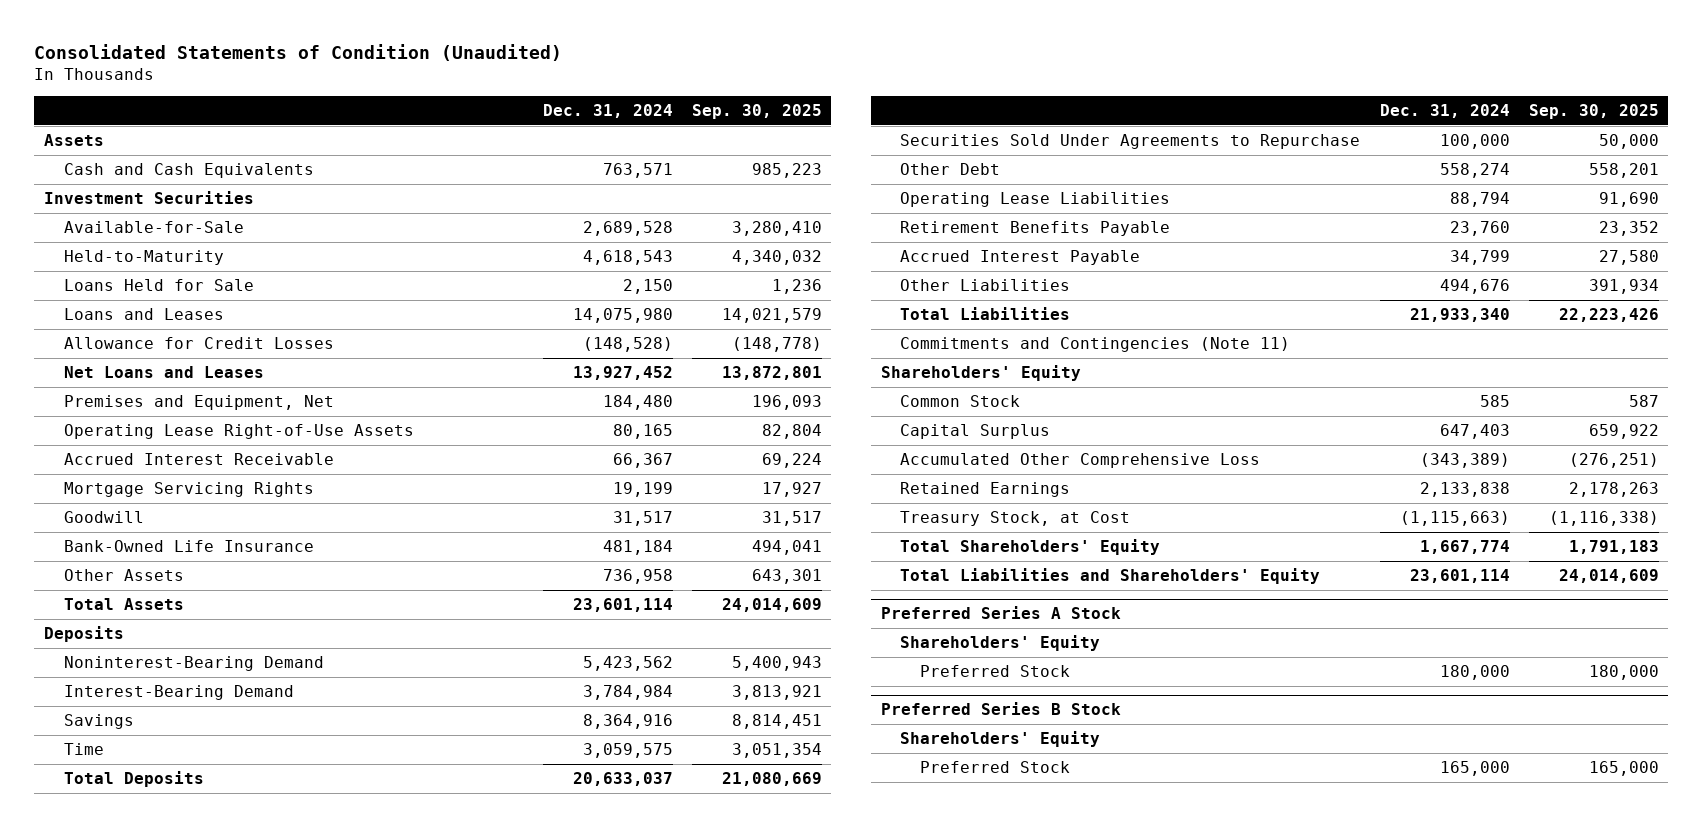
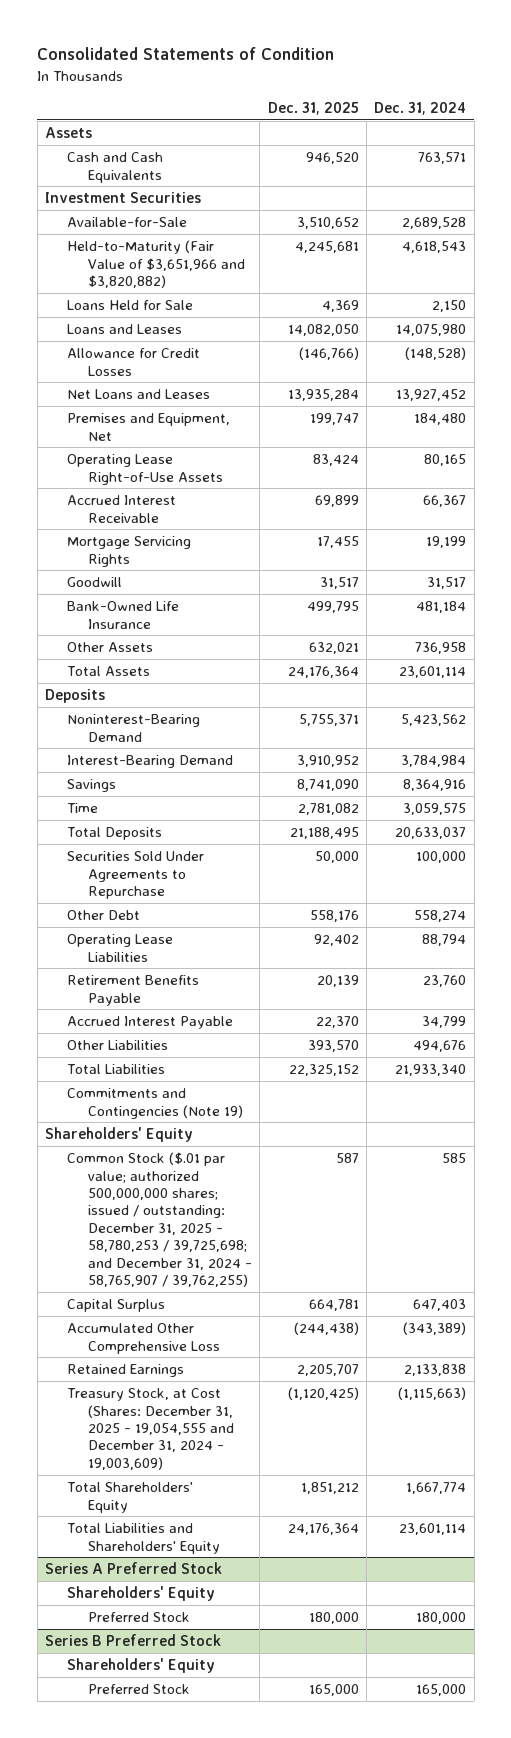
- Consolidated Statements of Condition (Unaudited)
+ Consolidated Statements of Condition
- | Dec. 31, 2024 | Sep. 30, 2025
+ | Dec. 31, 2025 | Dec. 31, 2024
- Held-to-Maturity | 4,618,543 | 4,340,032
+ Held-to-Maturity (Fair Value of $3,651,966 and $3,820,882) | 4,245,681 | 4,618,543
- Commitments and Contingencies (Note 11)
+ Commitments and Contingencies (Note 19)
- Common Stock | 585 | 587
+ Common Stock ($.01 par value; authorized 500,000,000 shares; issued / outstanding: December 31, 2025 - 58,780,253 / 39,725,698; and December 31, 2024 - 58,765,907 / 39,762,255) | 587 | 585
- Treasury Stock, at Cost | (1,115,663) | (1,116,338)
+ Treasury Stock, at Cost (Shares: December 31, 2025 - 19,054,555 and December 31, 2024 - 19,003,609) | (1,120,425) | (1,115,663)
- Preferred Series A Stock
+ Series A Preferred Stock
- Preferred Series B Stock
+ Series B Preferred Stock

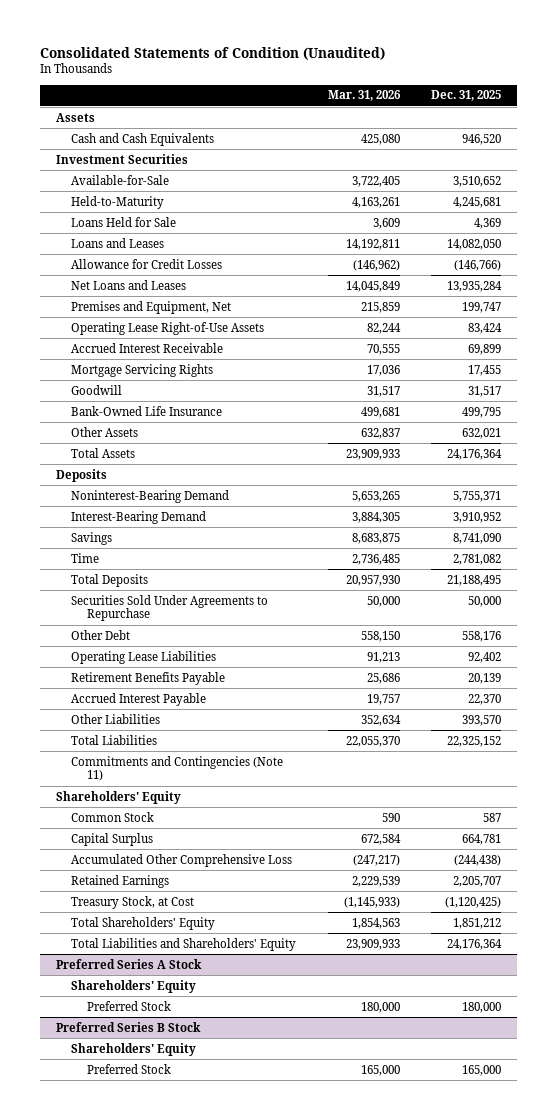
- Consolidated Statements of Condition
+ Consolidated Statements of Condition (Unaudited)
- | Dec. 31, 2025 | Dec. 31, 2024
+ | Mar. 31, 2026 | Dec. 31, 2025
- Held-to-Maturity (Fair Value of $3,651,966 and $3,820,882) | 4,245,681 | 4,618,543
+ Held-to-Maturity | 4,163,261 | 4,245,681
- Commitments and Contingencies (Note 19)
+ Commitments and Contingencies (Note 11)
- Common Stock ($.01 par value; authorized 500,000,000 shares; issued / outstanding: December 31, 2025 - 58,780,253 / 39,725,698; and December 31, 2024 - 58,765,907 / 39,762,255) | 587 | 585
+ Common Stock | 590 | 587
- Treasury Stock, at Cost (Shares: December 31, 2025 - 19,054,555 and December 31, 2024 - 19,003,609) | (1,120,425) | (1,115,663)
+ Treasury Stock, at Cost | (1,145,933) | (1,120,425)
- Series A Preferred Stock
+ Preferred Series A Stock
- Series B Preferred Stock
+ Preferred Series B Stock

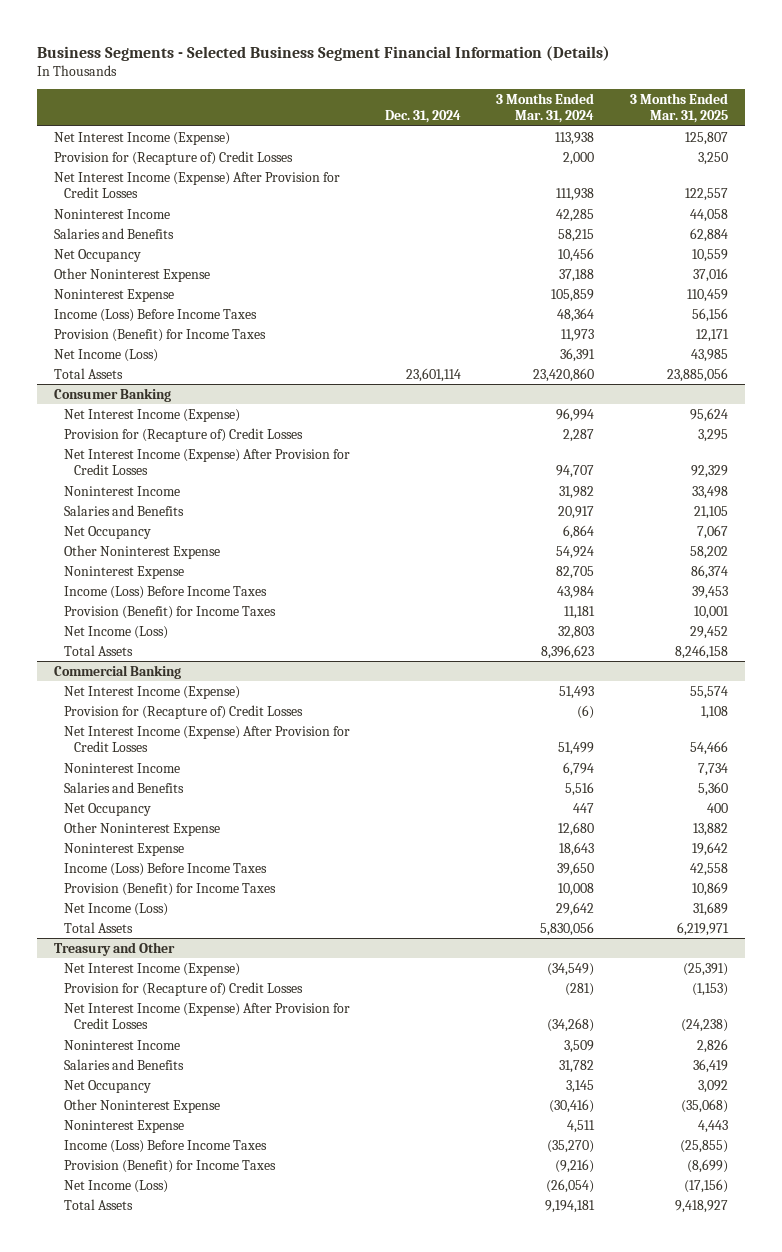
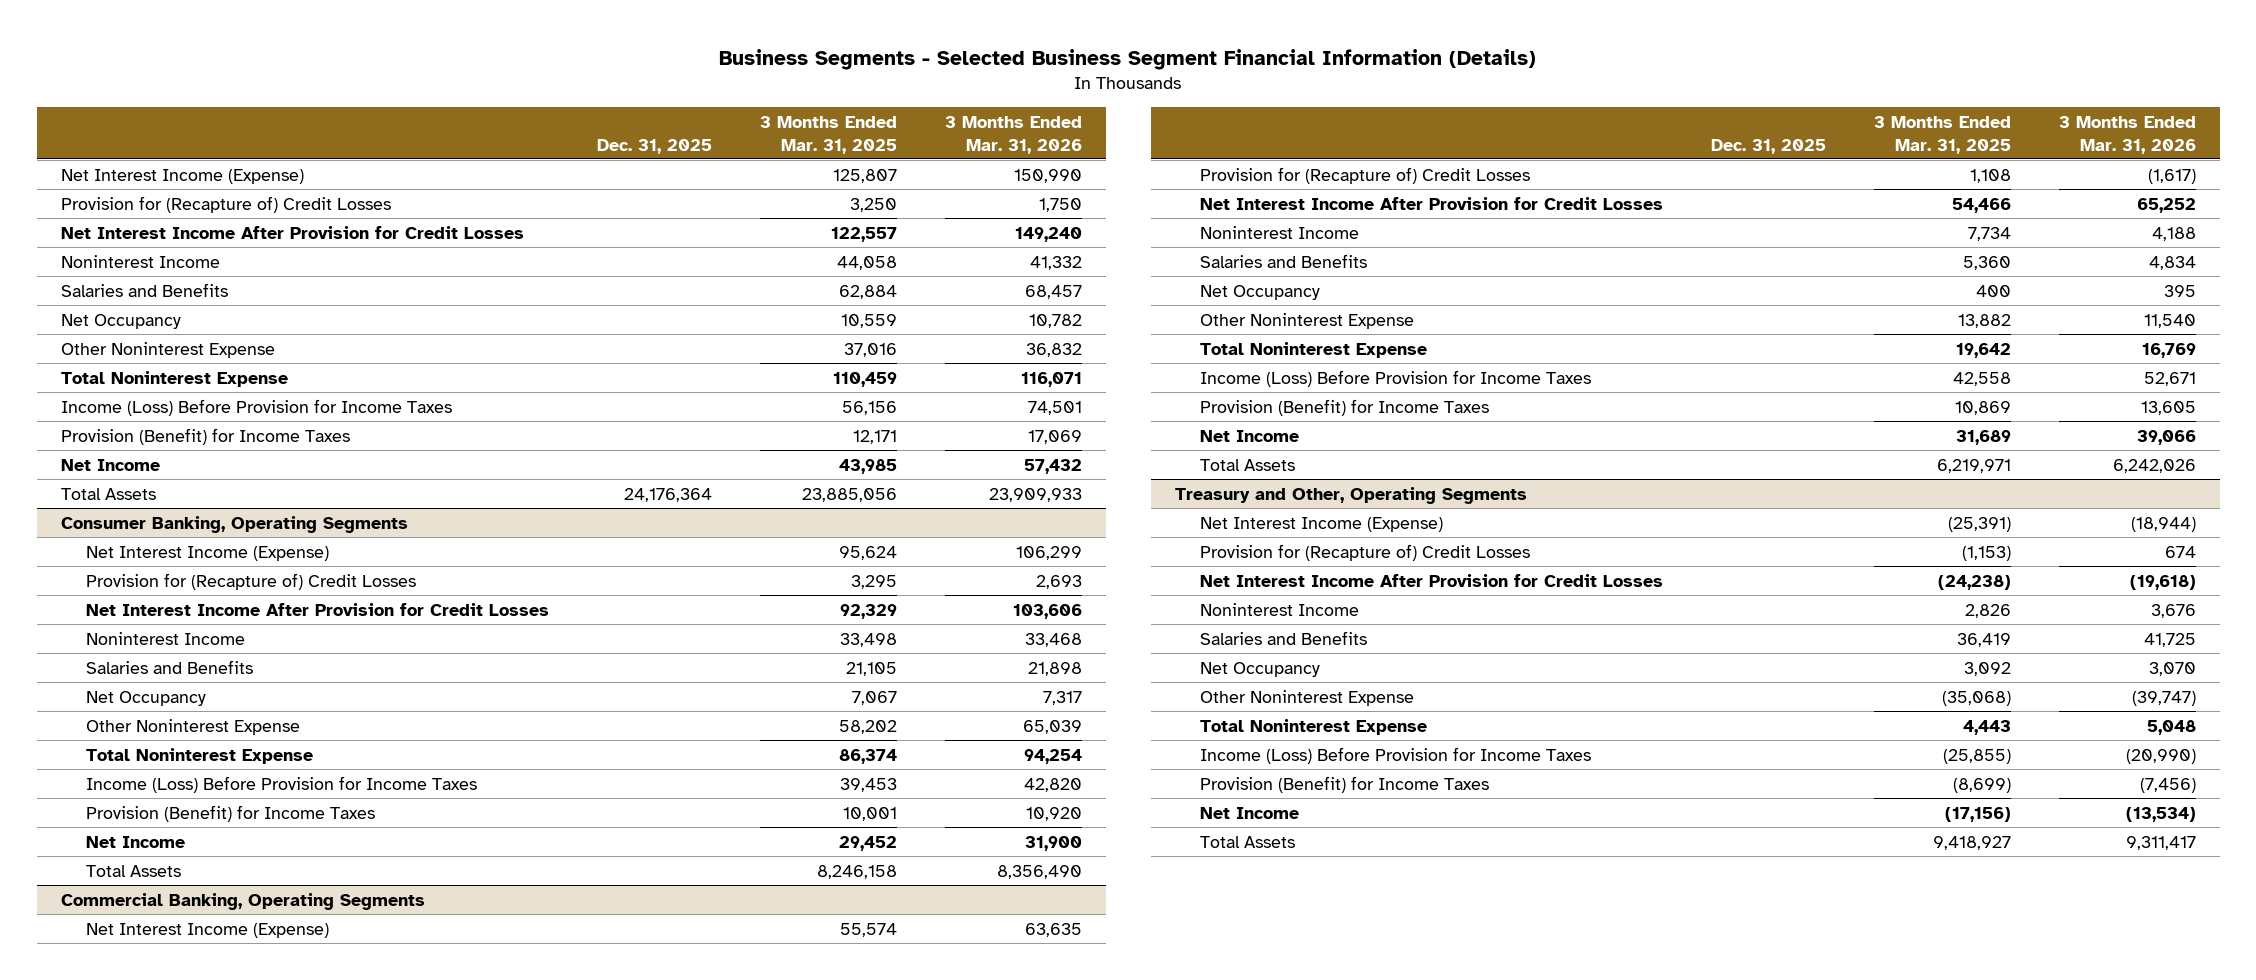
- | Dec. 31, 2024 | 3 Months Ended Mar. 31, 2024 | 3 Months Ended Mar. 31, 2025
+ | Dec. 31, 2025 | 3 Months Ended Mar. 31, 2025 | 3 Months Ended Mar. 31, 2026
- Net Interest Income (Expense) After Provision for Credit Losses | | 111,938 | 122,557
+ Net Interest Income After Provision for Credit Losses | | 122,557 | 149,240
- Noninterest Expense | | 105,859 | 110,459
- Income (Loss) Before Income Taxes | | 48,364 | 56,156
+ Total Noninterest Expense | | 110,459 | 116,071
+ Income (Loss) Before Provision for Income Taxes | | 56,156 | 74,501
- Net Income (Loss) | | 36,391 | 43,985
+ Net Income | | 43,985 | 57,432
- Consumer Banking
+ Consumer Banking, Operating Segments
- Net Interest Income (Expense) After Provision for Credit Losses | | 94,707 | 92,329
+ Net Interest Income After Provision for Credit Losses | | 92,329 | 103,606
- Noninterest Expense | | 82,705 | 86,374
- Income (Loss) Before Income Taxes | | 43,984 | 39,453
+ Total Noninterest Expense | | 86,374 | 94,254
+ Income (Loss) Before Provision for Income Taxes | | 39,453 | 42,820
- Net Income (Loss) | | 32,803 | 29,452
+ Net Income | | 29,452 | 31,900
- Commercial Banking
+ Commercial Banking, Operating Segments
- Net Interest Income (Expense) After Provision for Credit Losses | | 51,499 | 54,466
+ Net Interest Income After Provision for Credit Losses | | 54,466 | 65,252
- Noninterest Expense | | 18,643 | 19,642
- Income (Loss) Before Income Taxes | | 39,650 | 42,558
+ Total Noninterest Expense | | 19,642 | 16,769
+ Income (Loss) Before Provision for Income Taxes | | 42,558 | 52,671
- Net Income (Loss) | | 29,642 | 31,689
+ Net Income | | 31,689 | 39,066
- Treasury and Other
+ Treasury and Other, Operating Segments
- Net Interest Income (Expense) After Provision for Credit Losses | | (34,268) | (24,238)
+ Net Interest Income After Provision for Credit Losses | | (24,238) | (19,618)
- Noninterest Expense | | 4,511 | 4,443
- Income (Loss) Before Income Taxes | | (35,270) | (25,855)
+ Total Noninterest Expense | | 4,443 | 5,048
+ Income (Loss) Before Provision for Income Taxes | | (25,855) | (20,990)
- Net Income (Loss) | | (26,054) | (17,156)
+ Net Income | | (17,156) | (13,534)

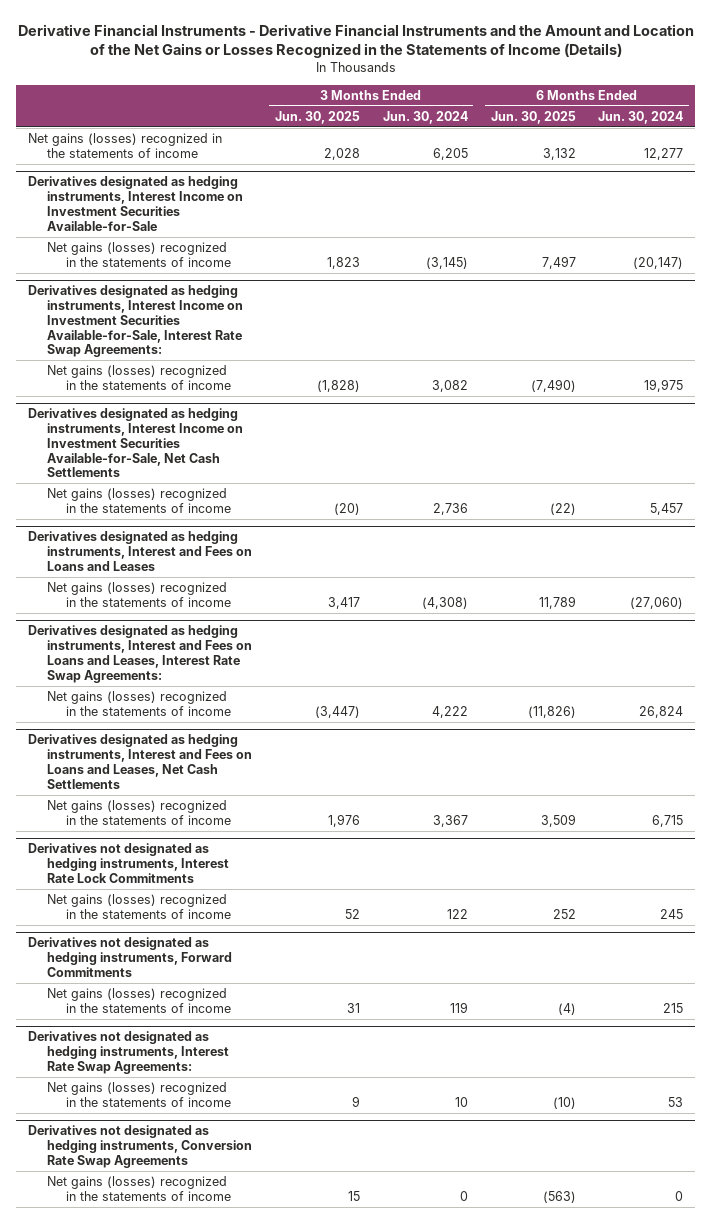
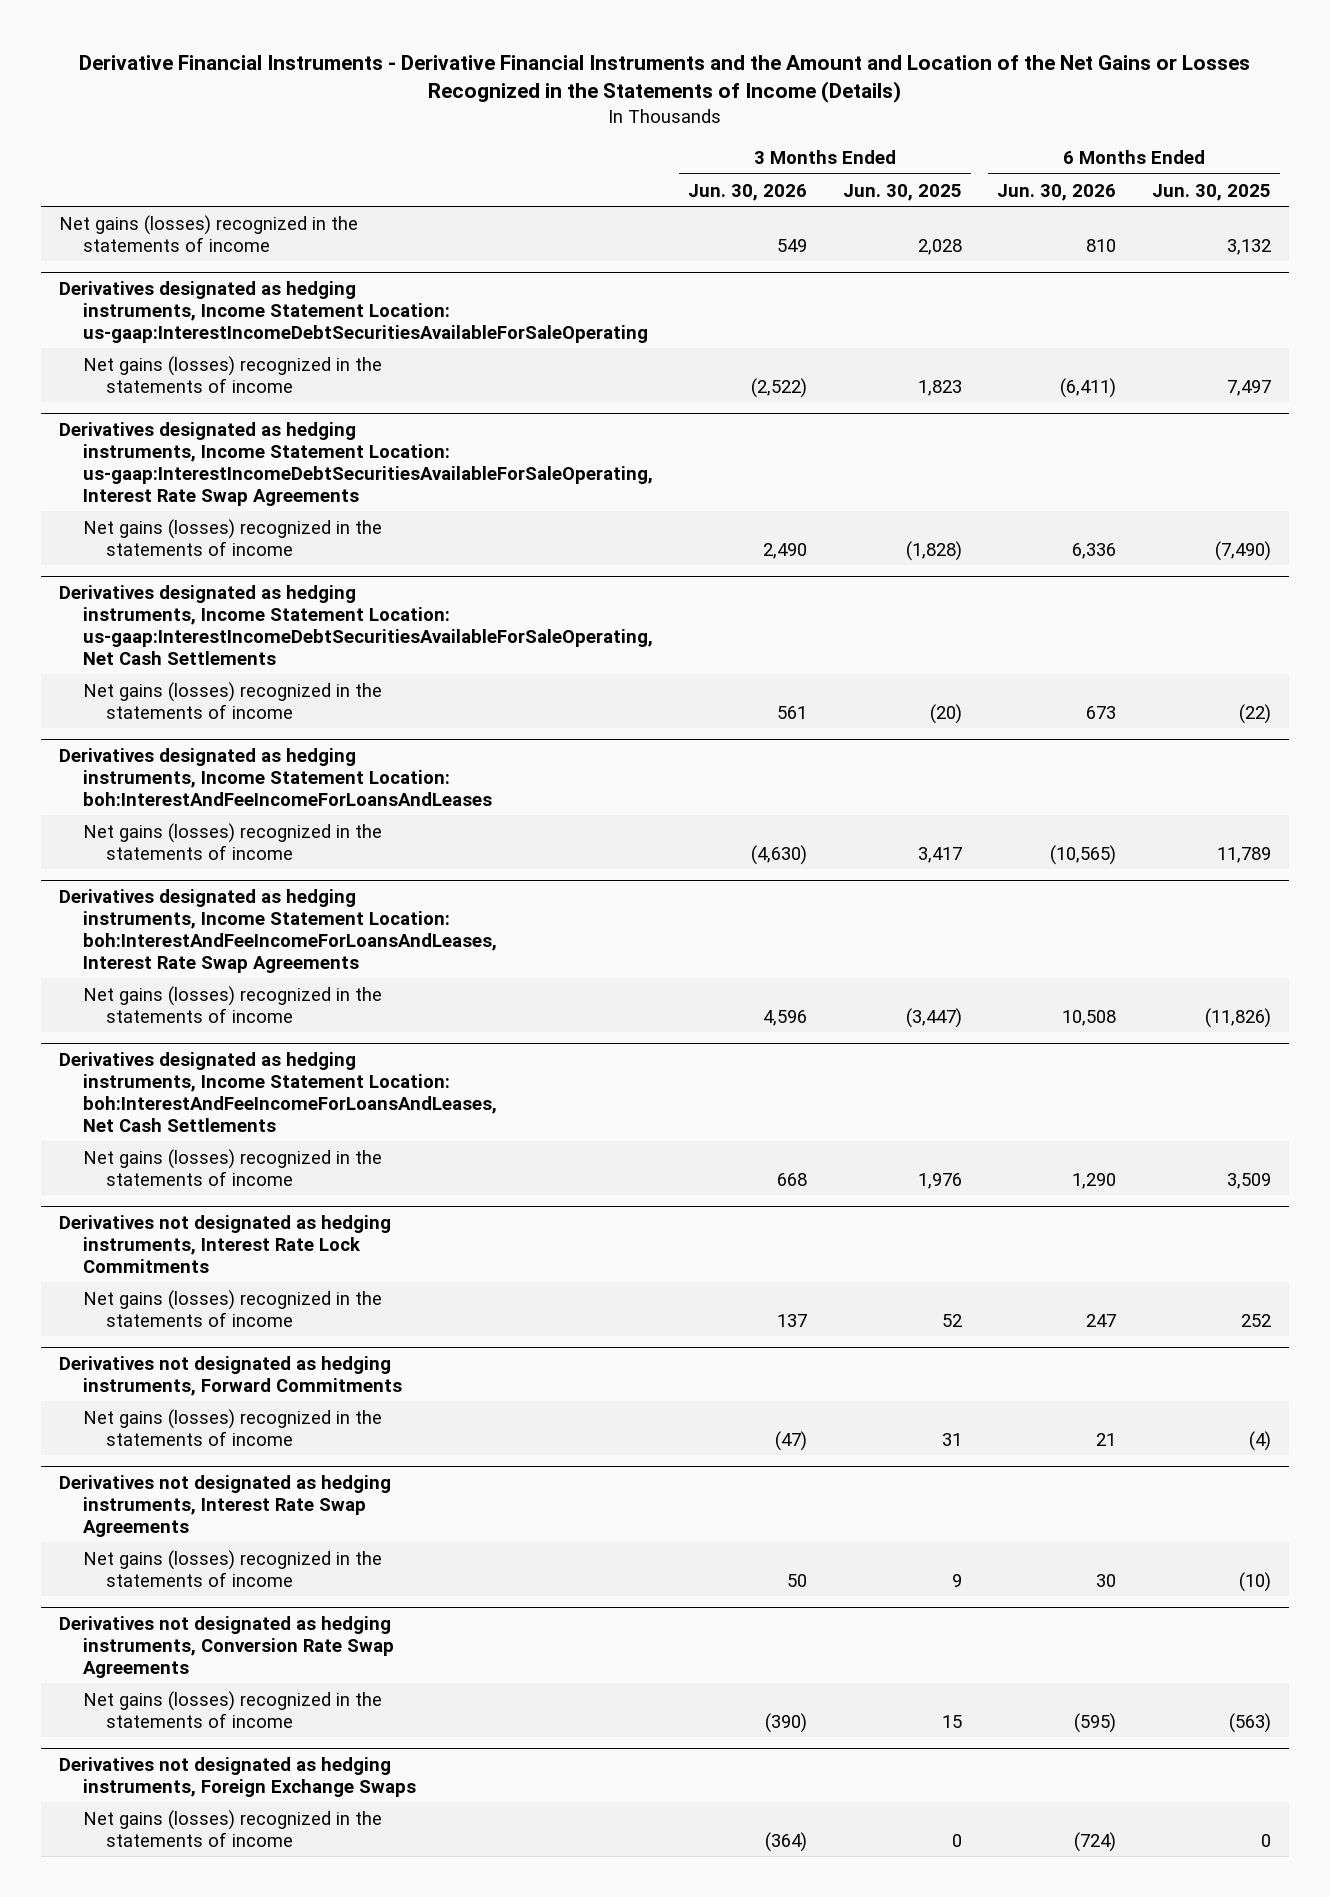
- | 3 Months Ended Jun. 30, 2025 | 3 Months Ended Jun. 30, 2024 | 6 Months Ended Jun. 30, 2025 | 6 Months Ended Jun. 30, 2024
+ | 3 Months Ended Jun. 30, 2026 | 3 Months Ended Jun. 30, 2025 | 6 Months Ended Jun. 30, 2026 | 6 Months Ended Jun. 30, 2025
- Derivatives designated as hedging instruments, Interest Income on Investment Securities Available-for-Sale
+ Derivatives designated as hedging instruments, Income Statement Location: us-gaap:InterestIncomeDebtSecuritiesAvailableForSaleOperating
- Derivatives designated as hedging instruments, Interest Income on Investment Securities Available-for-Sale, Interest Rate Swap Agreements:
+ Derivatives designated as hedging instruments, Income Statement Location: us-gaap:InterestIncomeDebtSecuritiesAvailableForSaleOperating, Interest Rate Swap Agreements
- Derivatives designated as hedging instruments, Interest Income on Investment Securities Available-for-Sale, Net Cash Settlements
+ Derivatives designated as hedging instruments, Income Statement Location: us-gaap:InterestIncomeDebtSecuritiesAvailableForSaleOperating, Net Cash Settlements
- Derivatives designated as hedging instruments, Interest and Fees on Loans and Leases
+ Derivatives designated as hedging instruments, Income Statement Location: boh:InterestAndFeeIncomeForLoansAndLeases
- Derivatives designated as hedging instruments, Interest and Fees on Loans and Leases, Interest Rate Swap Agreements:
+ Derivatives designated as hedging instruments, Income Statement Location: boh:InterestAndFeeIncomeForLoansAndLeases, Interest Rate Swap Agreements
- Derivatives designated as hedging instruments, Interest and Fees on Loans and Leases, Net Cash Settlements
+ Derivatives designated as hedging instruments, Income Statement Location: boh:InterestAndFeeIncomeForLoansAndLeases, Net Cash Settlements
- Derivatives not designated as hedging instruments, Interest Rate Swap Agreements:
+ Derivatives not designated as hedging instruments, Interest Rate Swap Agreements
+ Derivatives not designated as hedging instruments, Foreign Exchange Swaps
+ Net gains (losses) recognized in the statements of income | (364) | 0 | (724) | 0

